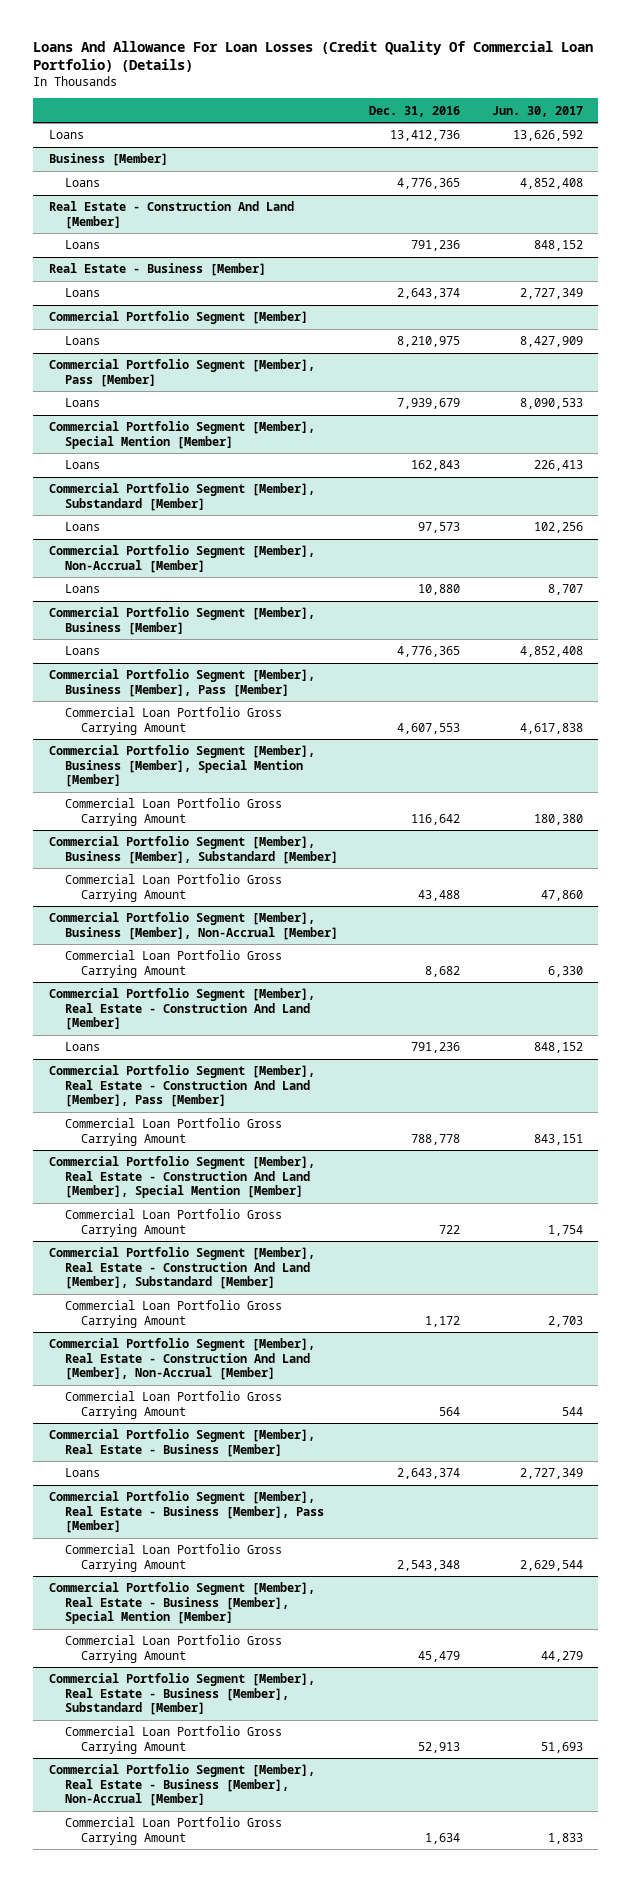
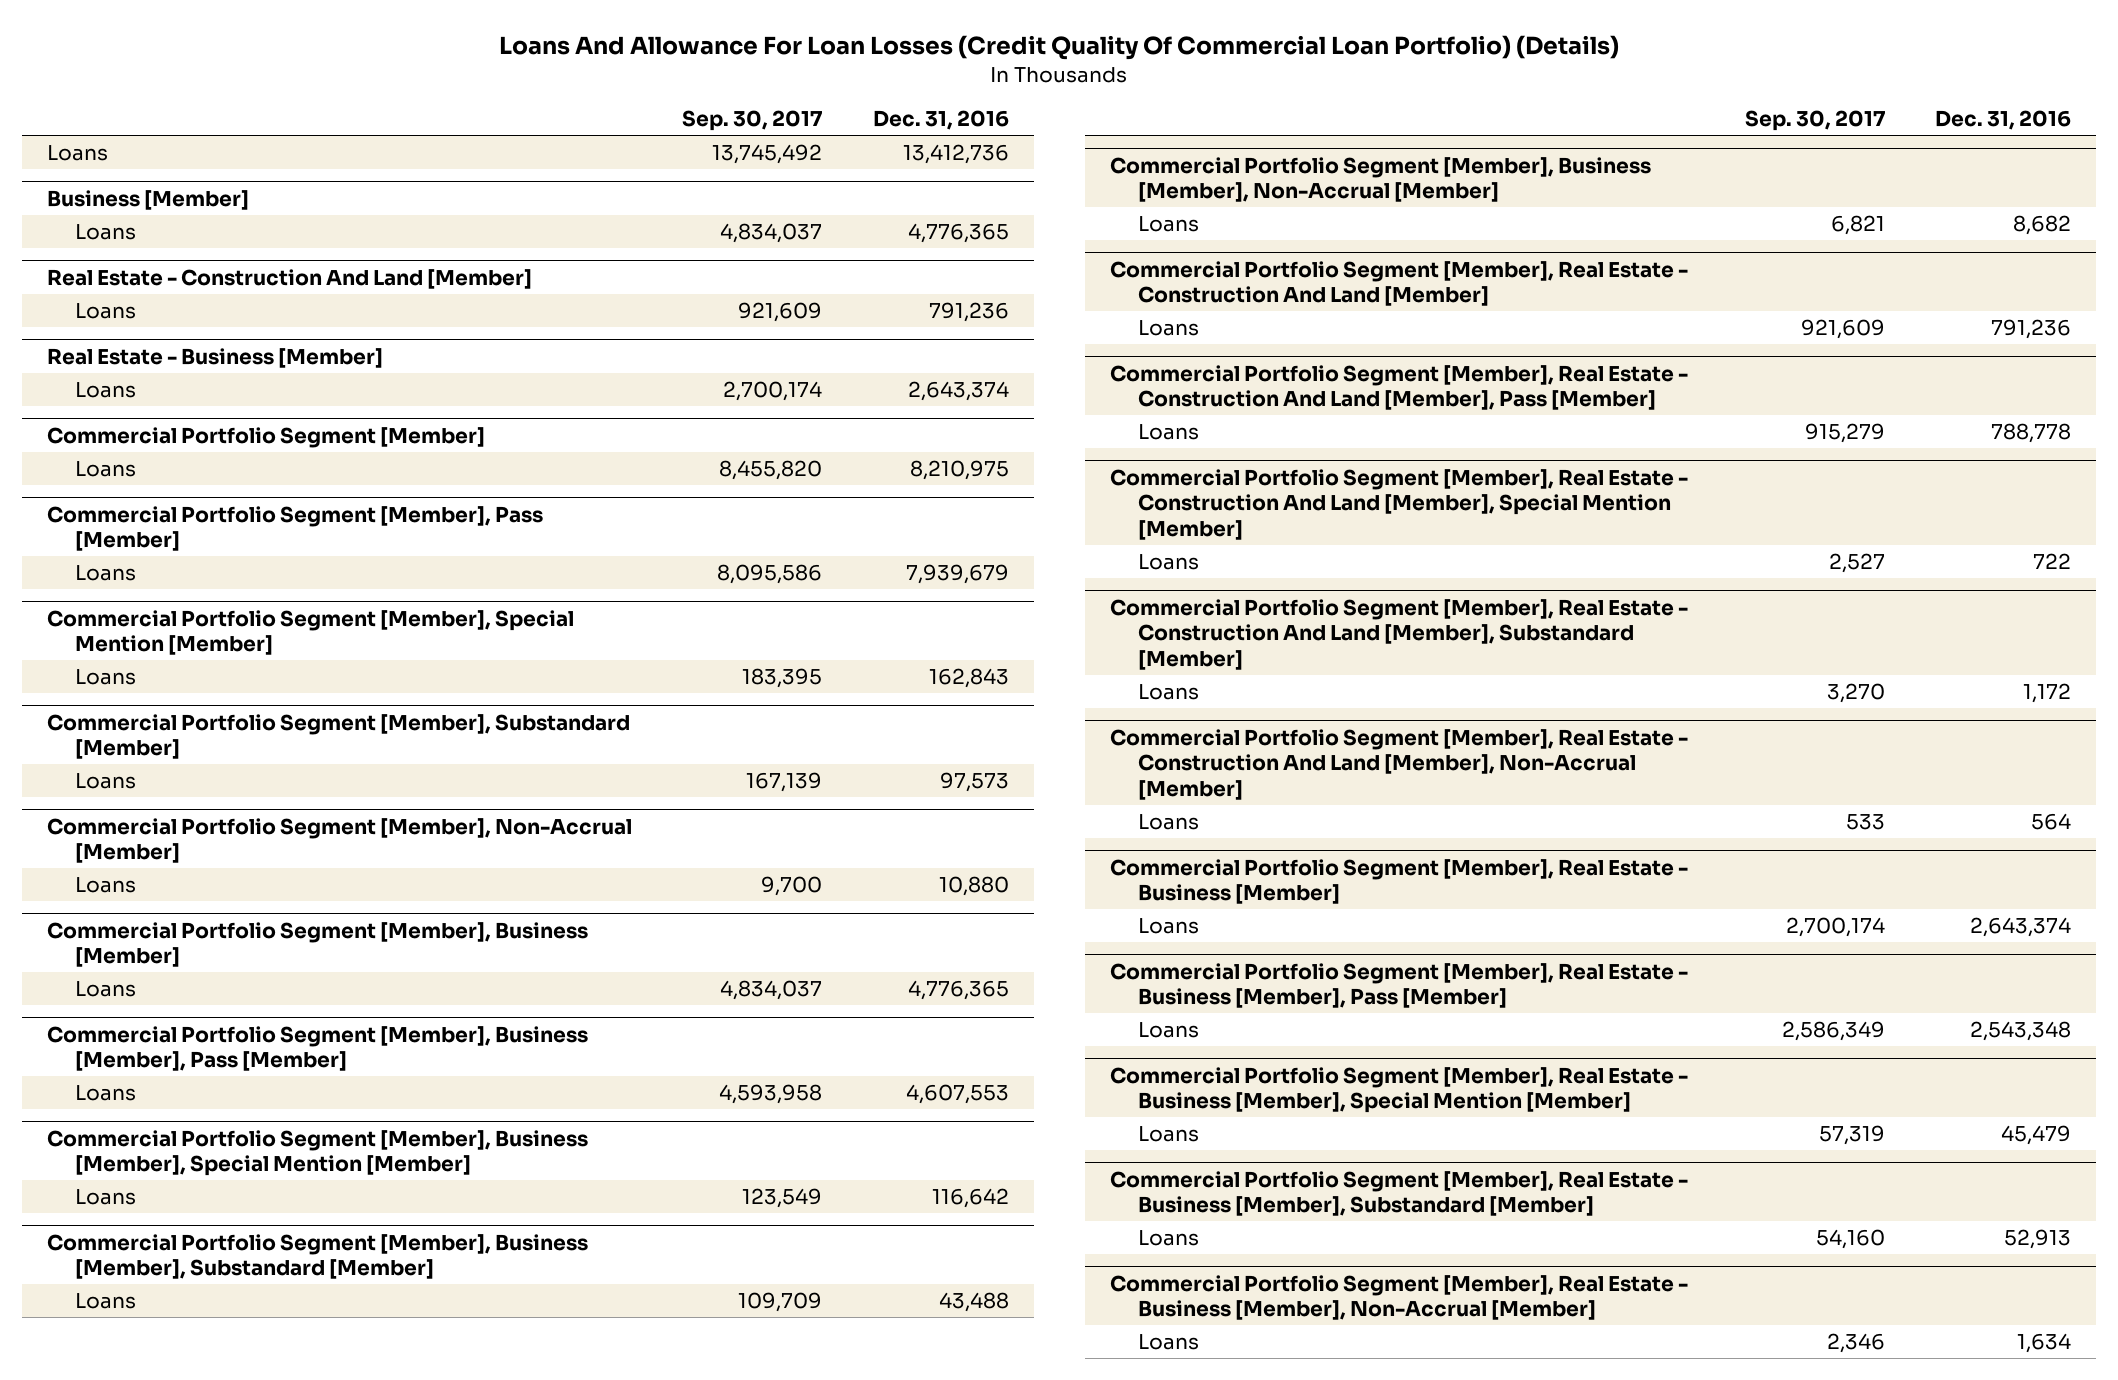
- | Dec. 31, 2016 | Jun. 30, 2017
+ | Sep. 30, 2017 | Dec. 31, 2016
@ Commercial Portfolio Segment [Member], Business [Member], Pass [Member]
- Commercial Loan Portfolio Gross Carrying Amount | 4,607,553 | 4,617,838
+ Loans | 4,593,958 | 4,607,553
@ Commercial Portfolio Segment [Member], Business [Member], Special Mention [Member]
- Commercial Loan Portfolio Gross Carrying Amount | 116,642 | 180,380
+ Loans | 123,549 | 116,642
@ Commercial Portfolio Segment [Member], Business [Member], Substandard [Member]
- Commercial Loan Portfolio Gross Carrying Amount | 43,488 | 47,860
+ Loans | 109,709 | 43,488
@ Commercial Portfolio Segment [Member], Business [Member], Non-Accrual [Member]
- Commercial Loan Portfolio Gross Carrying Amount | 8,682 | 6,330
+ Loans | 6,821 | 8,682
@ Commercial Portfolio Segment [Member], Real Estate - Construction And Land [Member], Pass [Member]
- Commercial Loan Portfolio Gross Carrying Amount | 788,778 | 843,151
+ Loans | 915,279 | 788,778
@ Commercial Portfolio Segment [Member], Real Estate - Construction And Land [Member], Special Mention [Member]
- Commercial Loan Portfolio Gross Carrying Amount | 722 | 1,754
+ Loans | 2,527 | 722
@ Commercial Portfolio Segment [Member], Real Estate - Construction And Land [Member], Substandard [Member]
- Commercial Loan Portfolio Gross Carrying Amount | 1,172 | 2,703
+ Loans | 3,270 | 1,172
@ Commercial Portfolio Segment [Member], Real Estate - Construction And Land [Member], Non-Accrual [Member]
- Commercial Loan Portfolio Gross Carrying Amount | 564 | 544
+ Loans | 533 | 564
@ Commercial Portfolio Segment [Member], Real Estate - Business [Member], Pass [Member]
- Commercial Loan Portfolio Gross Carrying Amount | 2,543,348 | 2,629,544
+ Loans | 2,586,349 | 2,543,348
@ Commercial Portfolio Segment [Member], Real Estate - Business [Member], Special Mention [Member]
- Commercial Loan Portfolio Gross Carrying Amount | 45,479 | 44,279
+ Loans | 57,319 | 45,479
@ Commercial Portfolio Segment [Member], Real Estate - Business [Member], Substandard [Member]
- Commercial Loan Portfolio Gross Carrying Amount | 52,913 | 51,693
+ Loans | 54,160 | 52,913
@ Commercial Portfolio Segment [Member], Real Estate - Business [Member], Non-Accrual [Member]
- Commercial Loan Portfolio Gross Carrying Amount | 1,634 | 1,833
+ Loans | 2,346 | 1,634

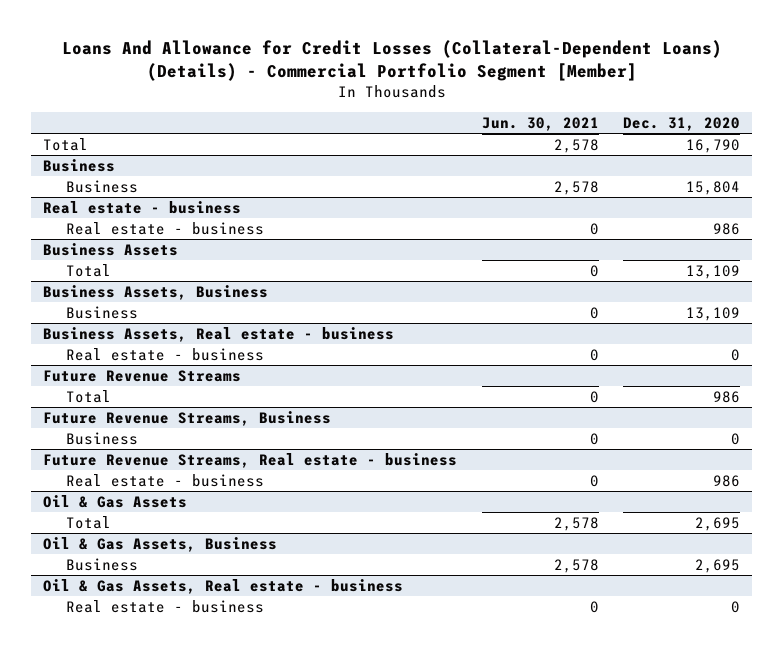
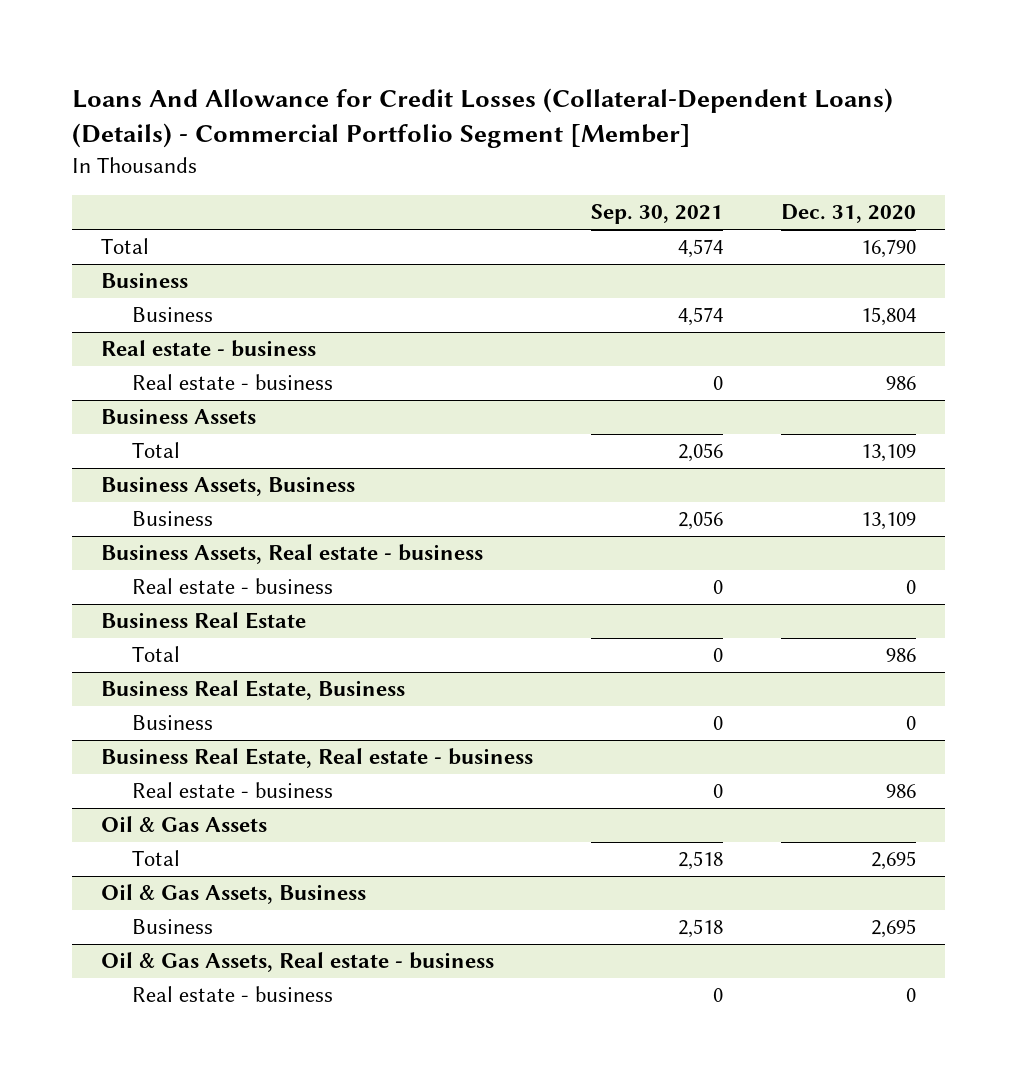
- | Jun. 30, 2021 | Dec. 31, 2020
+ | Sep. 30, 2021 | Dec. 31, 2020
- Future Revenue Streams
+ Business Real Estate
- Future Revenue Streams, Business
+ Business Real Estate, Business
- Future Revenue Streams, Real estate - business
+ Business Real Estate, Real estate - business

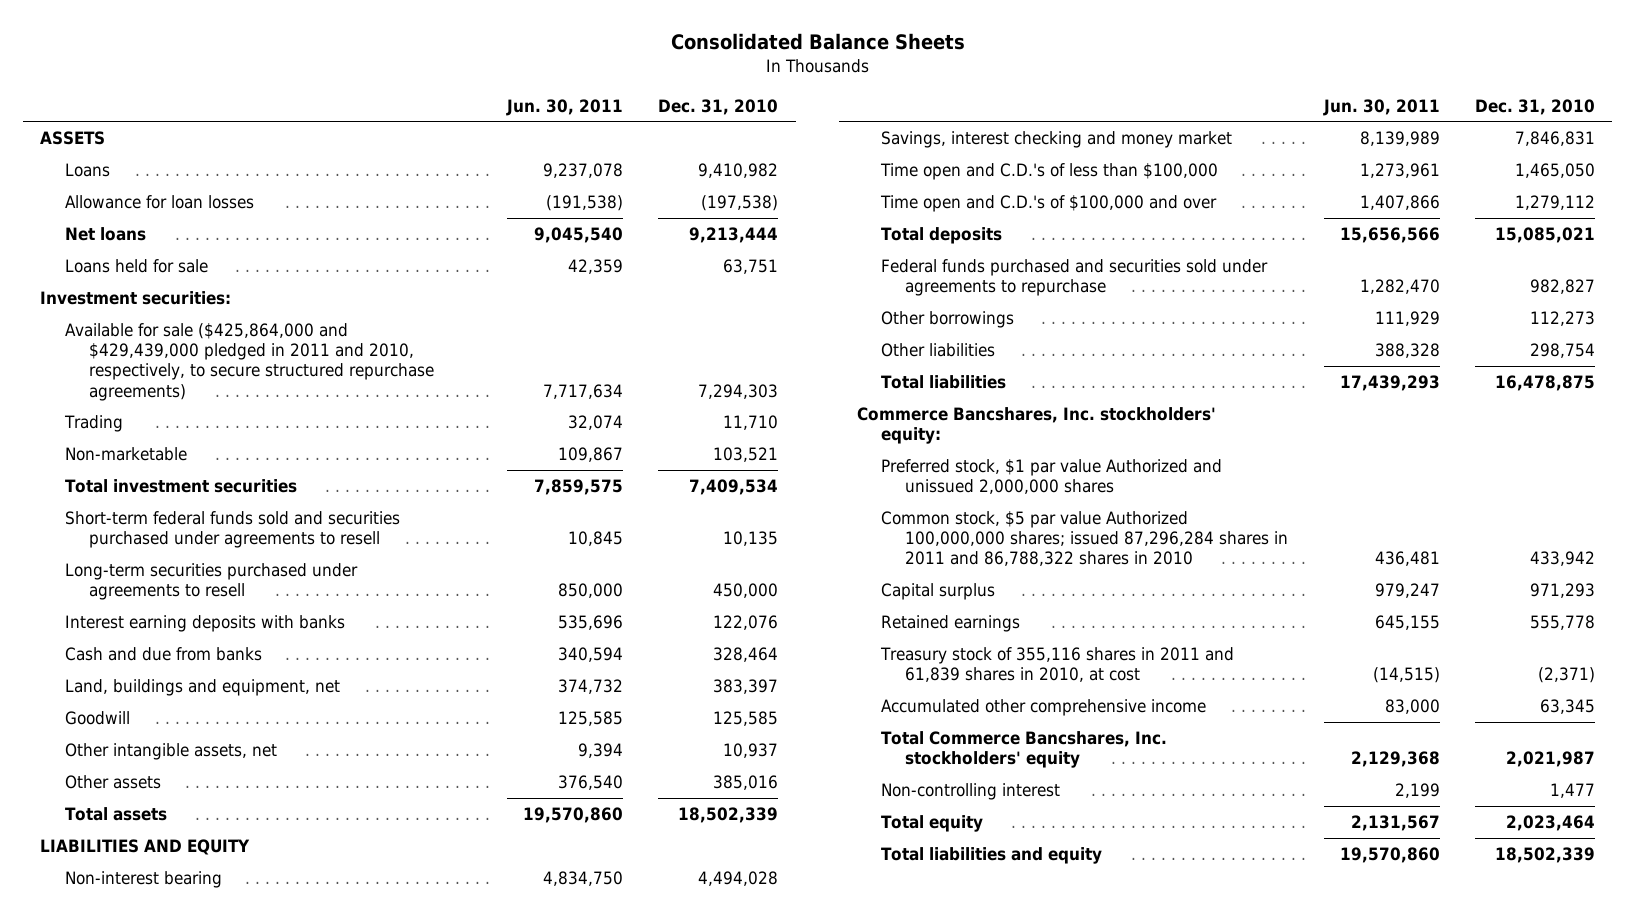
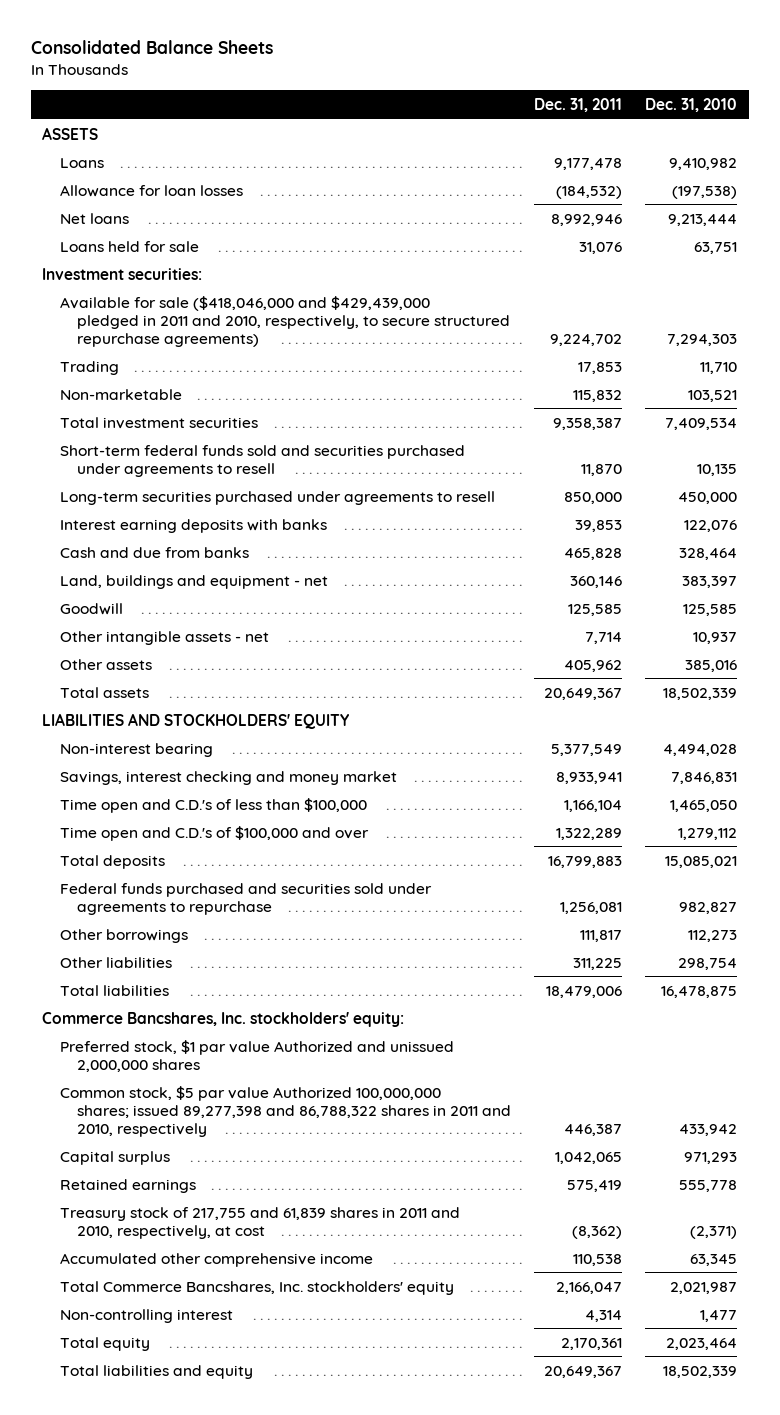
- | Jun. 30, 2011 | Dec. 31, 2010
+ | Dec. 31, 2011 | Dec. 31, 2010
- Available for sale ($425,864,000 and $429,439,000 pledged in 2011 and 2010, respectively, to secure structured repurchase agreements) | 7,717,634 | 7,294,303
+ Available for sale ($418,046,000 and $429,439,000 pledged in 2011 and 2010, respectively, to secure structured repurchase agreements) | 9,224,702 | 7,294,303
- Land, buildings and equipment, net | 374,732 | 383,397
+ Land, buildings and equipment - net | 360,146 | 383,397
- Other intangible assets, net | 9,394 | 10,937
+ Other intangible assets - net | 7,714 | 10,937
- LIABILITIES AND EQUITY
+ LIABILITIES AND STOCKHOLDERS' EQUITY
- Common stock, $5 par value Authorized 100,000,000 shares; issued 87,296,284 shares in 2011 and 86,788,322 shares in 2010 | 436,481 | 433,942
+ Common stock, $5 par value Authorized 100,000,000 shares; issued 89,277,398 and 86,788,322 shares in 2011 and 2010, respectively | 446,387 | 433,942
- Treasury stock of 355,116 shares in 2011 and 61,839 shares in 2010, at cost | (14,515) | (2,371)
+ Treasury stock of 217,755 and 61,839 shares in 2011 and 2010, respectively, at cost | (8,362) | (2,371)

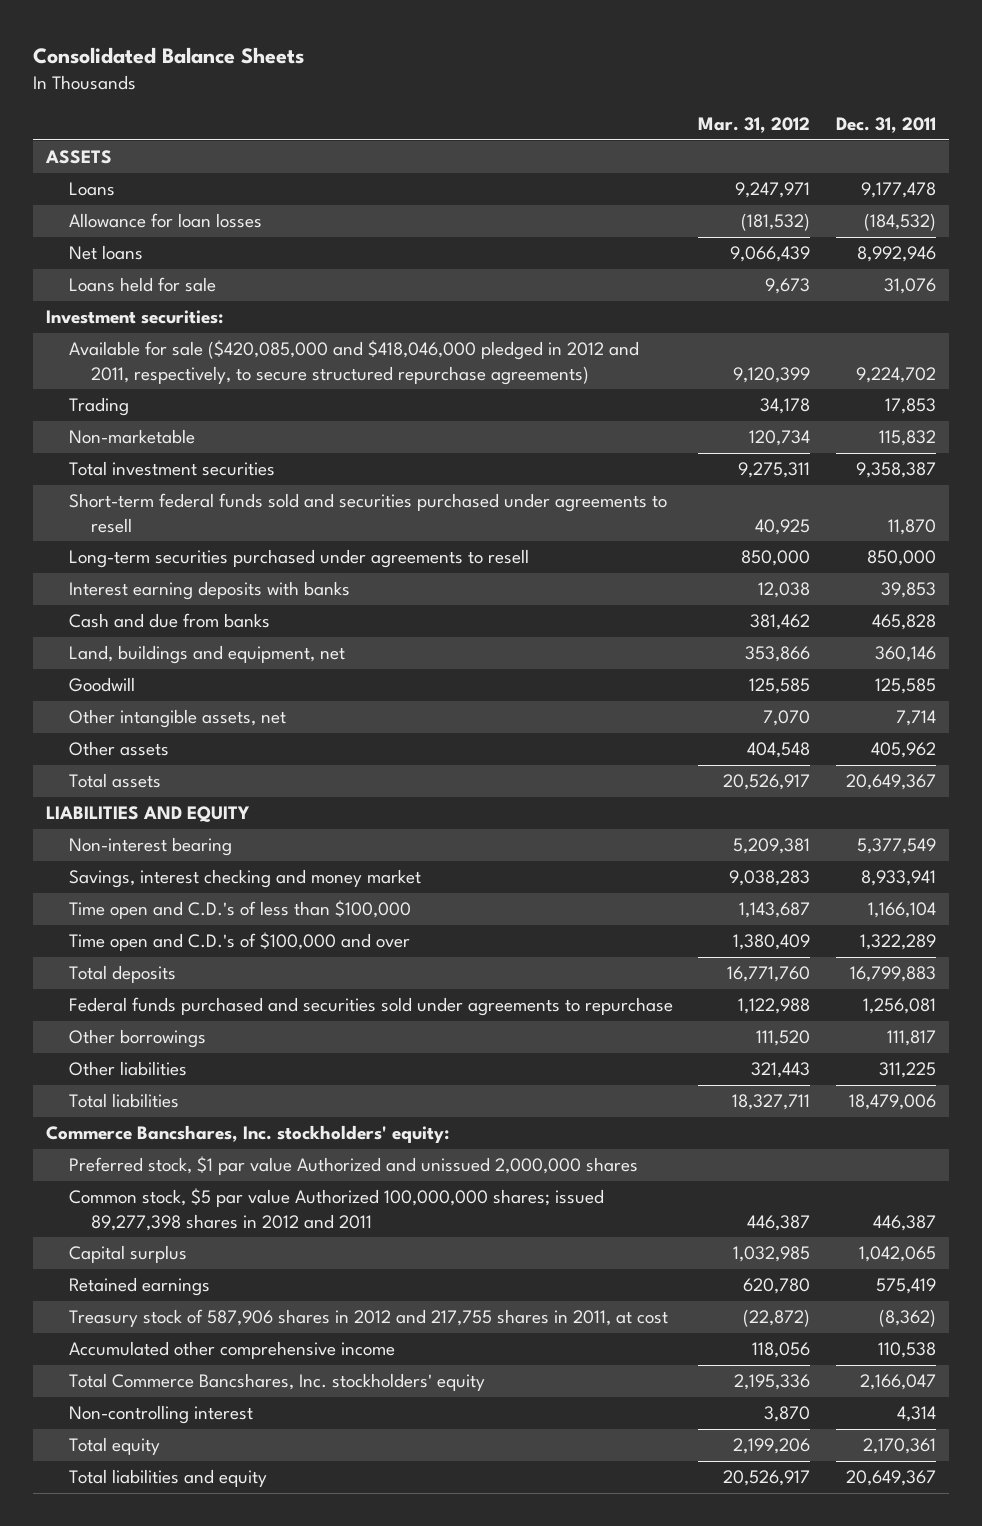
- | Dec. 31, 2011 | Dec. 31, 2010
+ | Mar. 31, 2012 | Dec. 31, 2011
- Available for sale ($418,046,000 and $429,439,000 pledged in 2011 and 2010, respectively, to secure structured repurchase agreements) | 9,224,702 | 7,294,303
+ Available for sale ($420,085,000 and $418,046,000 pledged in 2012 and 2011, respectively, to secure structured repurchase agreements) | 9,120,399 | 9,224,702
- Land, buildings and equipment - net | 360,146 | 383,397
+ Land, buildings and equipment, net | 353,866 | 360,146
- Other intangible assets - net | 7,714 | 10,937
+ Other intangible assets, net | 7,070 | 7,714
- LIABILITIES AND STOCKHOLDERS' EQUITY
+ LIABILITIES AND EQUITY
- Common stock, $5 par value Authorized 100,000,000 shares; issued 89,277,398 and 86,788,322 shares in 2011 and 2010, respectively | 446,387 | 433,942
+ Common stock, $5 par value Authorized 100,000,000 shares; issued 89,277,398 shares in 2012 and 2011 | 446,387 | 446,387
- Treasury stock of 217,755 and 61,839 shares in 2011 and 2010, respectively, at cost | (8,362) | (2,371)
+ Treasury stock of 587,906 shares in 2012 and 217,755 shares in 2011, at cost | (22,872) | (8,362)

